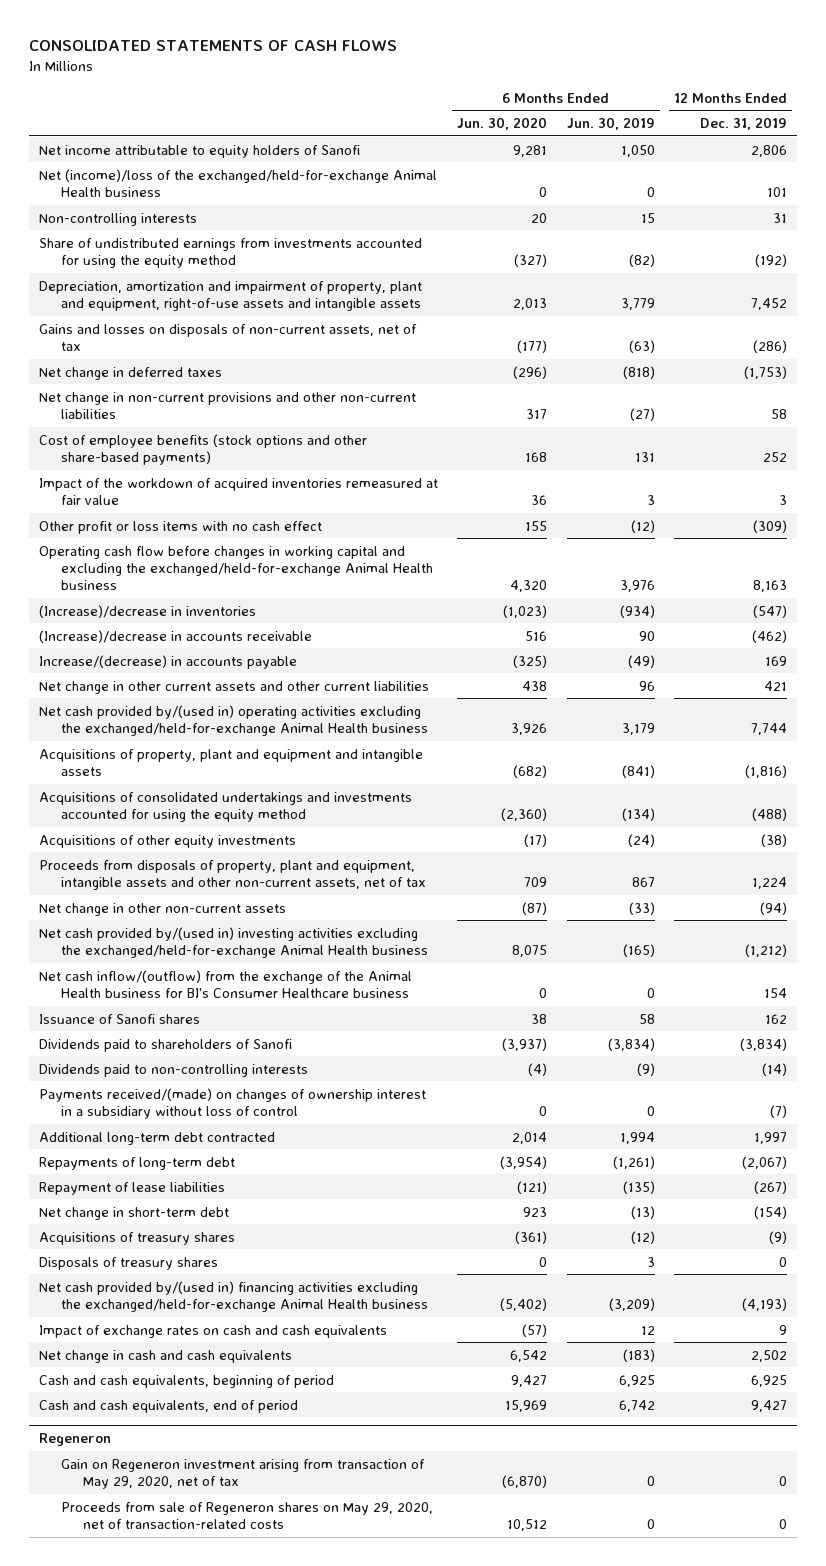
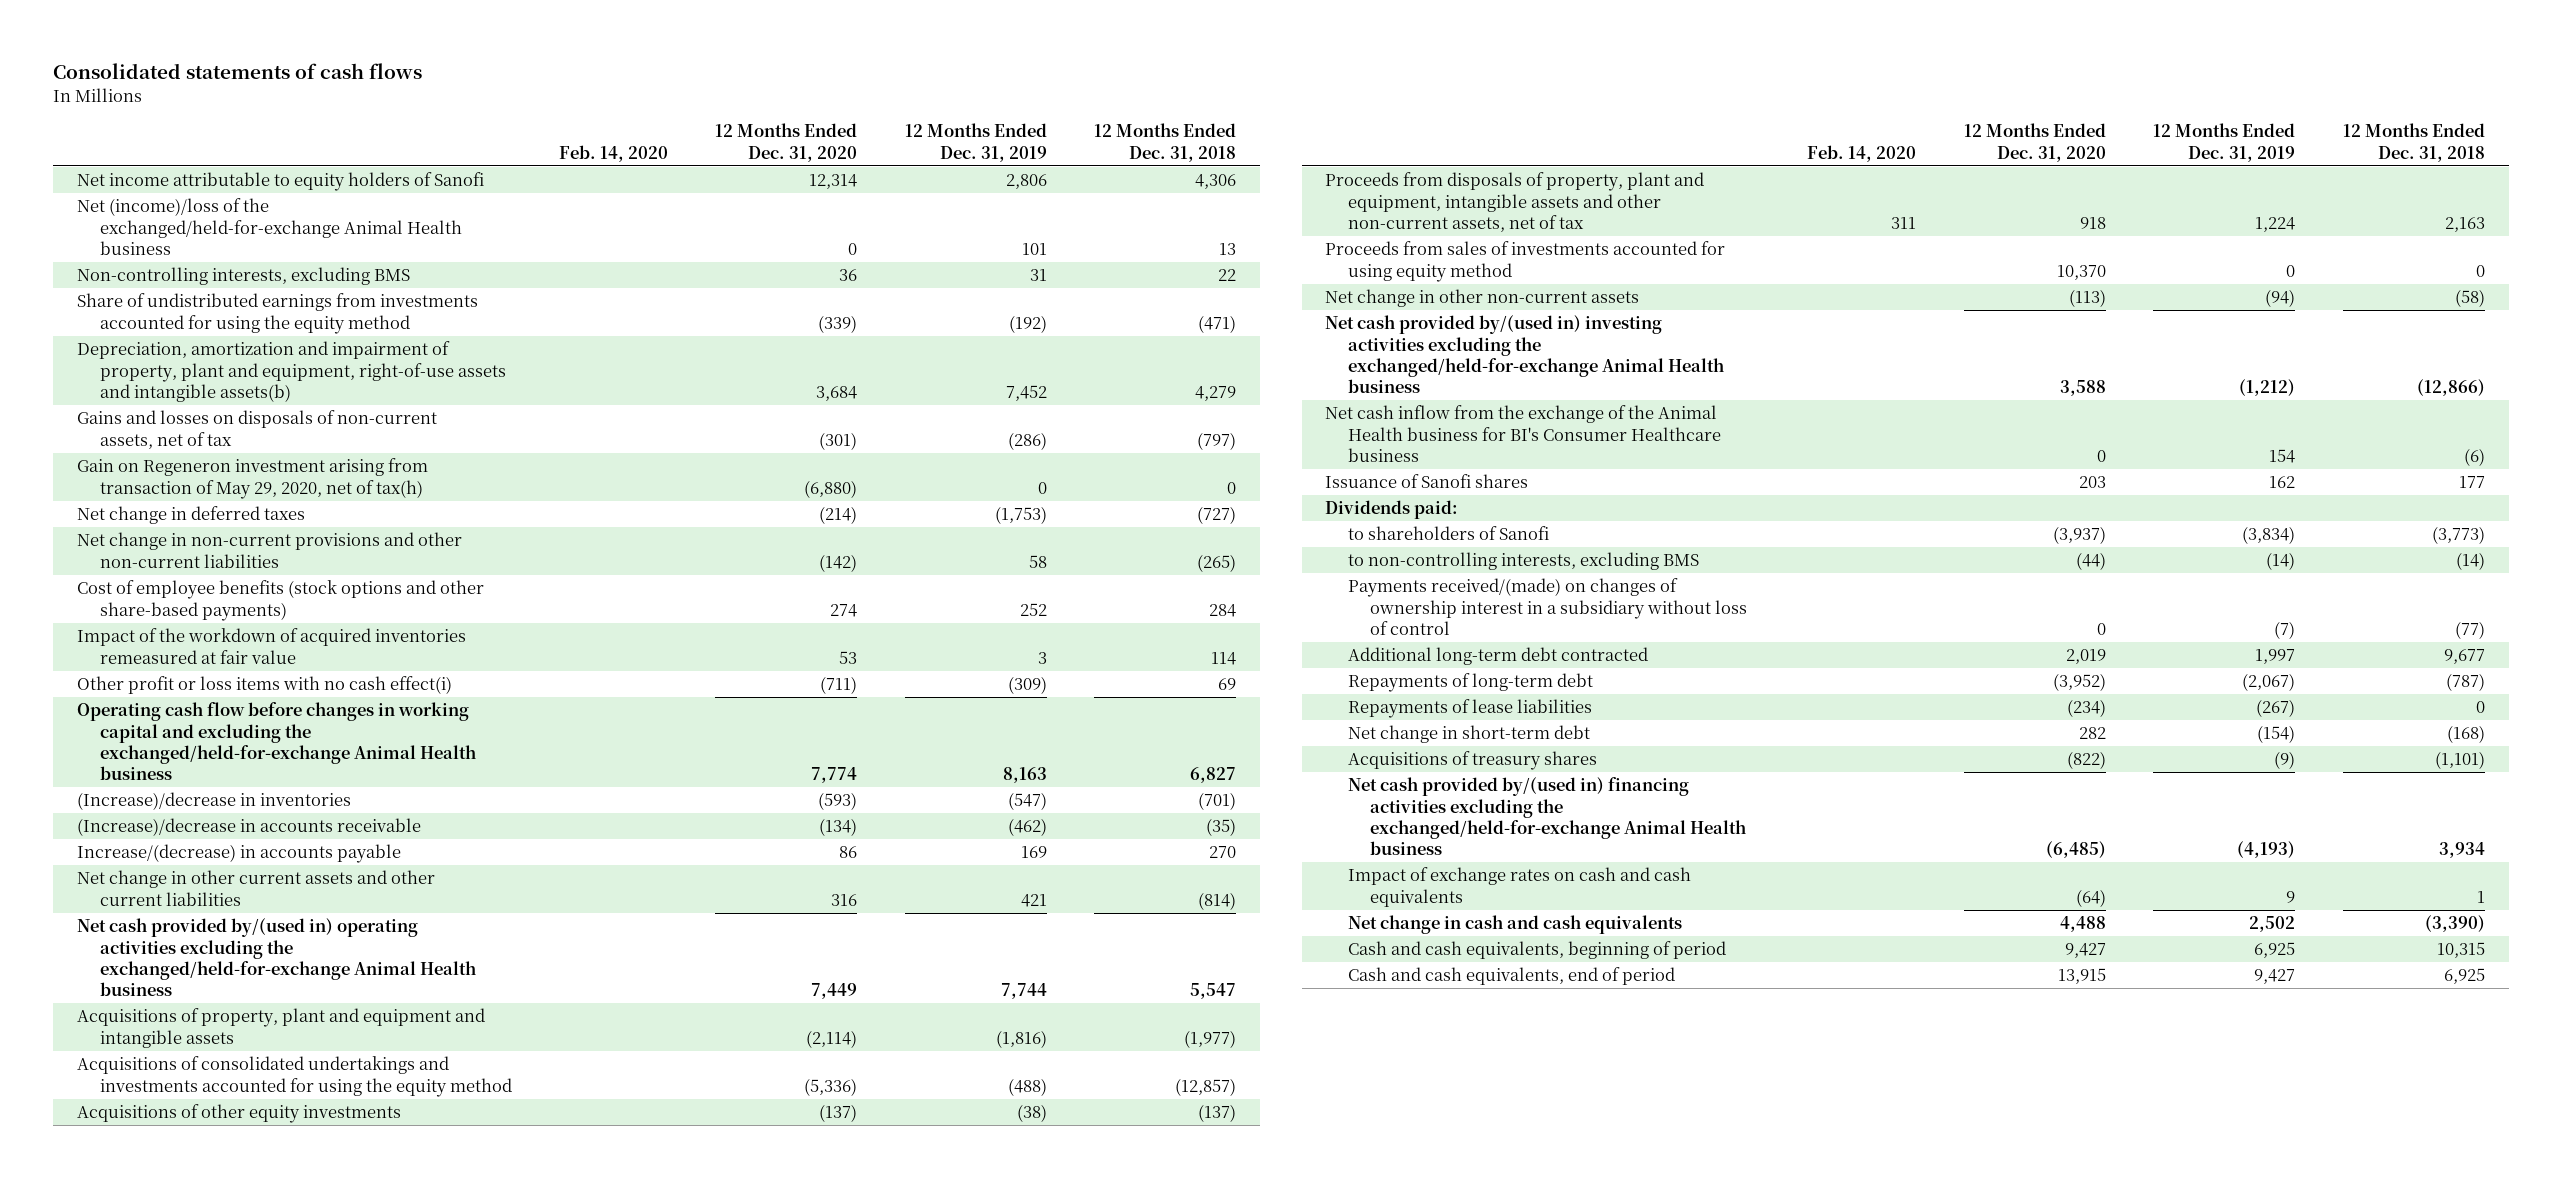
- CONSOLIDATED STATEMENTS OF CASH FLOWS
+ Consolidated statements of cash flows
- | 6 Months Ended Jun. 30, 2020 | 6 Months Ended Jun. 30, 2019 | 12 Months Ended Dec. 31, 2019
+ | Feb. 14, 2020 | 12 Months Ended Dec. 31, 2020 | 12 Months Ended Dec. 31, 2019 | 12 Months Ended Dec. 31, 2018
- Non-controlling interests | 20 | 15 | 31
+ Non-controlling interests, excluding BMS | | 36 | 31 | 22
- Depreciation, amortization and impairment of property, plant and equipment, right-of-use assets and intangible assets | 2,013 | 3,779 | 7,452
+ Depreciation, amortization and impairment of property, plant and equipment, right-of-use assets and intangible assets(b) | | 3,684 | 7,452 | 4,279
+ Gain on Regeneron investment arising from transaction of May 29, 2020, net of tax(h) | | (6,880) | 0 | 0
- Other profit or loss items with no cash effect | 155 | (12) | (309)
+ Other profit or loss items with no cash effect(i) | | (711) | (309) | 69
+ Proceeds from sales of investments accounted for using equity method | | 10,370 | 0 | 0
- Net cash inflow/(outflow) from the exchange of the Animal Health business for BI's Consumer Healthcare business | 0 | 0 | 154
+ Net cash inflow from the exchange of the Animal Health business for BI's Consumer Healthcare business | | 0 | 154 | (6)
- Dividends paid to shareholders of Sanofi | (3,937) | (3,834) | (3,834)
- Dividends paid to non-controlling interests | (4) | (9) | (14)
+ Dividends paid:
+ to shareholders of Sanofi | | (3,937) | (3,834) | (3,773)
+ to non-controlling interests, excluding BMS | | (44) | (14) | (14)
- Repayment of lease liabilities | (121) | (135) | (267)
+ Repayments of lease liabilities | | (234) | (267) | 0
- Disposals of treasury shares | 0 | 3 | 0
- Regeneron
- Gain on Regeneron investment arising from transaction of May 29, 2020, net of tax | (6,870) | 0 | 0
- Proceeds from sale of Regeneron shares on May 29, 2020, net of transaction-related costs | 10,512 | 0 | 0

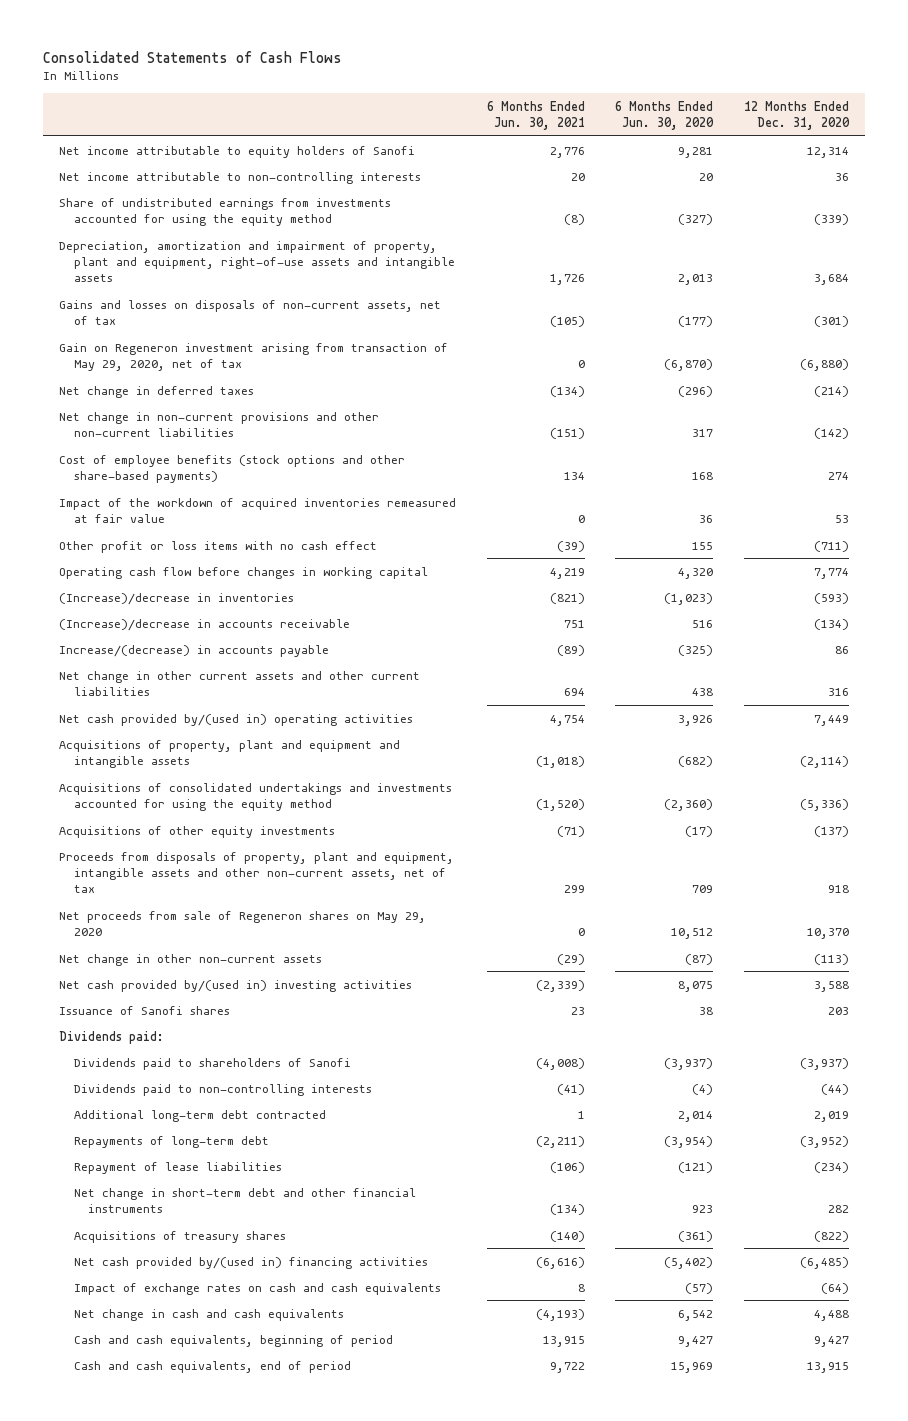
- Consolidated statements of cash flows
+ Consolidated Statements of Cash Flows
- | Feb. 14, 2020 | 12 Months Ended Dec. 31, 2020 | 12 Months Ended Dec. 31, 2019 | 12 Months Ended Dec. 31, 2018
+ | 6 Months Ended Jun. 30, 2021 | 6 Months Ended Jun. 30, 2020 | 12 Months Ended Dec. 31, 2020
- Net (income)/loss of the exchanged/held-for-exchange Animal Health business | | 0 | 101 | 13
- Non-controlling interests, excluding BMS | | 36 | 31 | 22
+ Net income attributable to non-controlling interests | 20 | 20 | 36
- Depreciation, amortization and impairment of property, plant and equipment, right-of-use assets and intangible assets(b) | | 3,684 | 7,452 | 4,279
+ Depreciation, amortization and impairment of property, plant and equipment, right-of-use assets and intangible assets | 1,726 | 2,013 | 3,684
- Gain on Regeneron investment arising from transaction of May 29, 2020, net of tax(h) | | (6,880) | 0 | 0
+ Gain on Regeneron investment arising from transaction of May 29, 2020, net of tax | 0 | (6,870) | (6,880)
- Other profit or loss items with no cash effect(i) | | (711) | (309) | 69
- Operating cash flow before changes in working capital and excluding the exchanged/held-for-exchange Animal Health business | | 7,774 | 8,163 | 6,827
+ Other profit or loss items with no cash effect | (39) | 155 | (711)
+ Operating cash flow before changes in working capital | 4,219 | 4,320 | 7,774
- Net cash provided by/(used in) operating activities excluding the exchanged/held-for-exchange Animal Health business | | 7,449 | 7,744 | 5,547
+ Net cash provided by/(used in) operating activities | 4,754 | 3,926 | 7,449
- Proceeds from sales of investments accounted for using equity method | | 10,370 | 0 | 0
+ Net proceeds from sale of Regeneron shares on May 29, 2020 | 0 | 10,512 | 10,370
- Net cash provided by/(used in) investing activities excluding the exchanged/held-for-exchange Animal Health business | | 3,588 | (1,212) | (12,866)
- Net cash inflow from the exchange of the Animal Health business for BI's Consumer Healthcare business | | 0 | 154 | (6)
+ Net cash provided by/(used in) investing activities | (2,339) | 8,075 | 3,588
- to shareholders of Sanofi | | (3,937) | (3,834) | (3,773)
- to non-controlling interests, excluding BMS | | (44) | (14) | (14)
- Payments received/(made) on changes of ownership interest in a subsidiary without loss of control | | 0 | (7) | (77)
+ Dividends paid to shareholders of Sanofi | (4,008) | (3,937) | (3,937)
+ Dividends paid to non-controlling interests | (41) | (4) | (44)
- Repayments of lease liabilities | | (234) | (267) | 0
- Net change in short-term debt | | 282 | (154) | (168)
+ Repayment of lease liabilities | (106) | (121) | (234)
+ Net change in short-term debt and other financial instruments | (134) | 923 | 282
- Net cash provided by/(used in) financing activities excluding the exchanged/held-for-exchange Animal Health business | | (6,485) | (4,193) | 3,934
+ Net cash provided by/(used in) financing activities | (6,616) | (5,402) | (6,485)

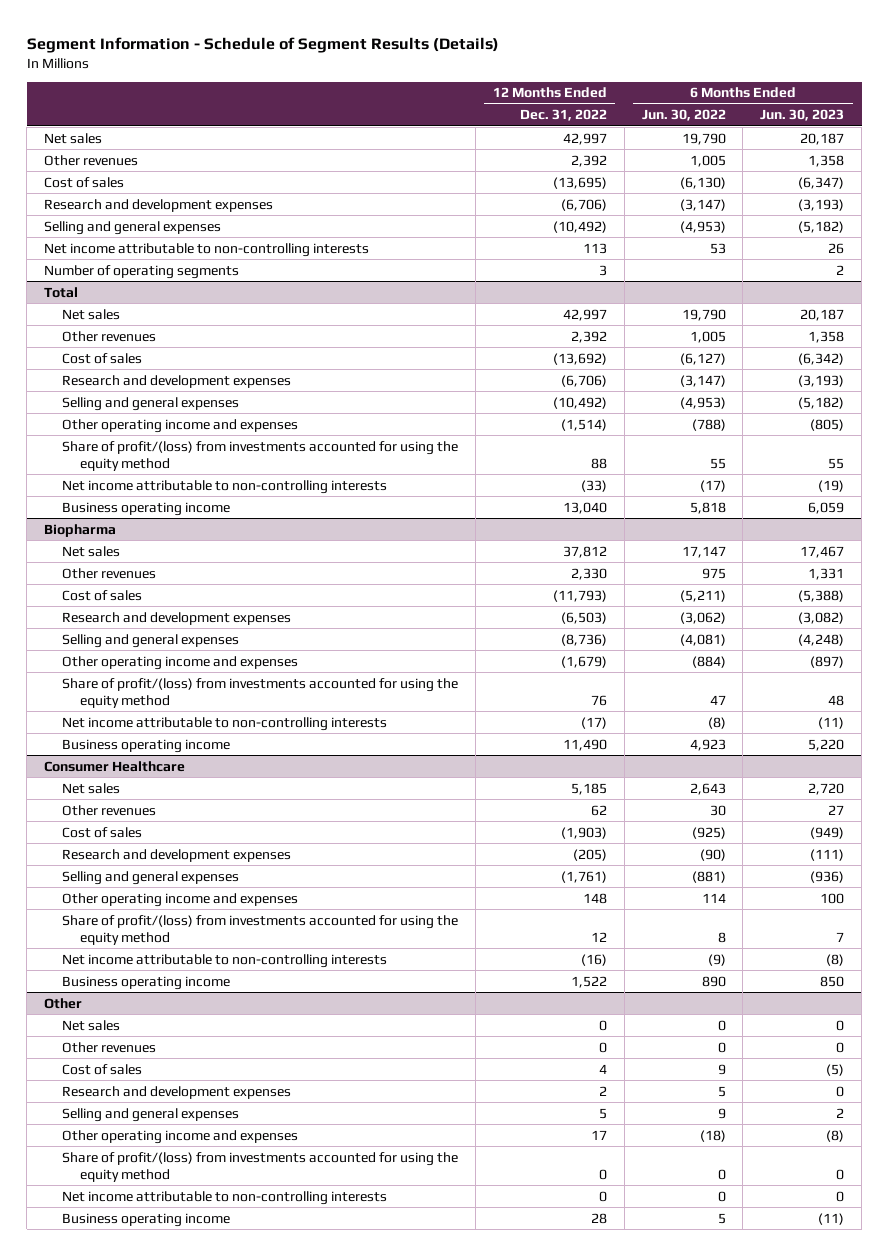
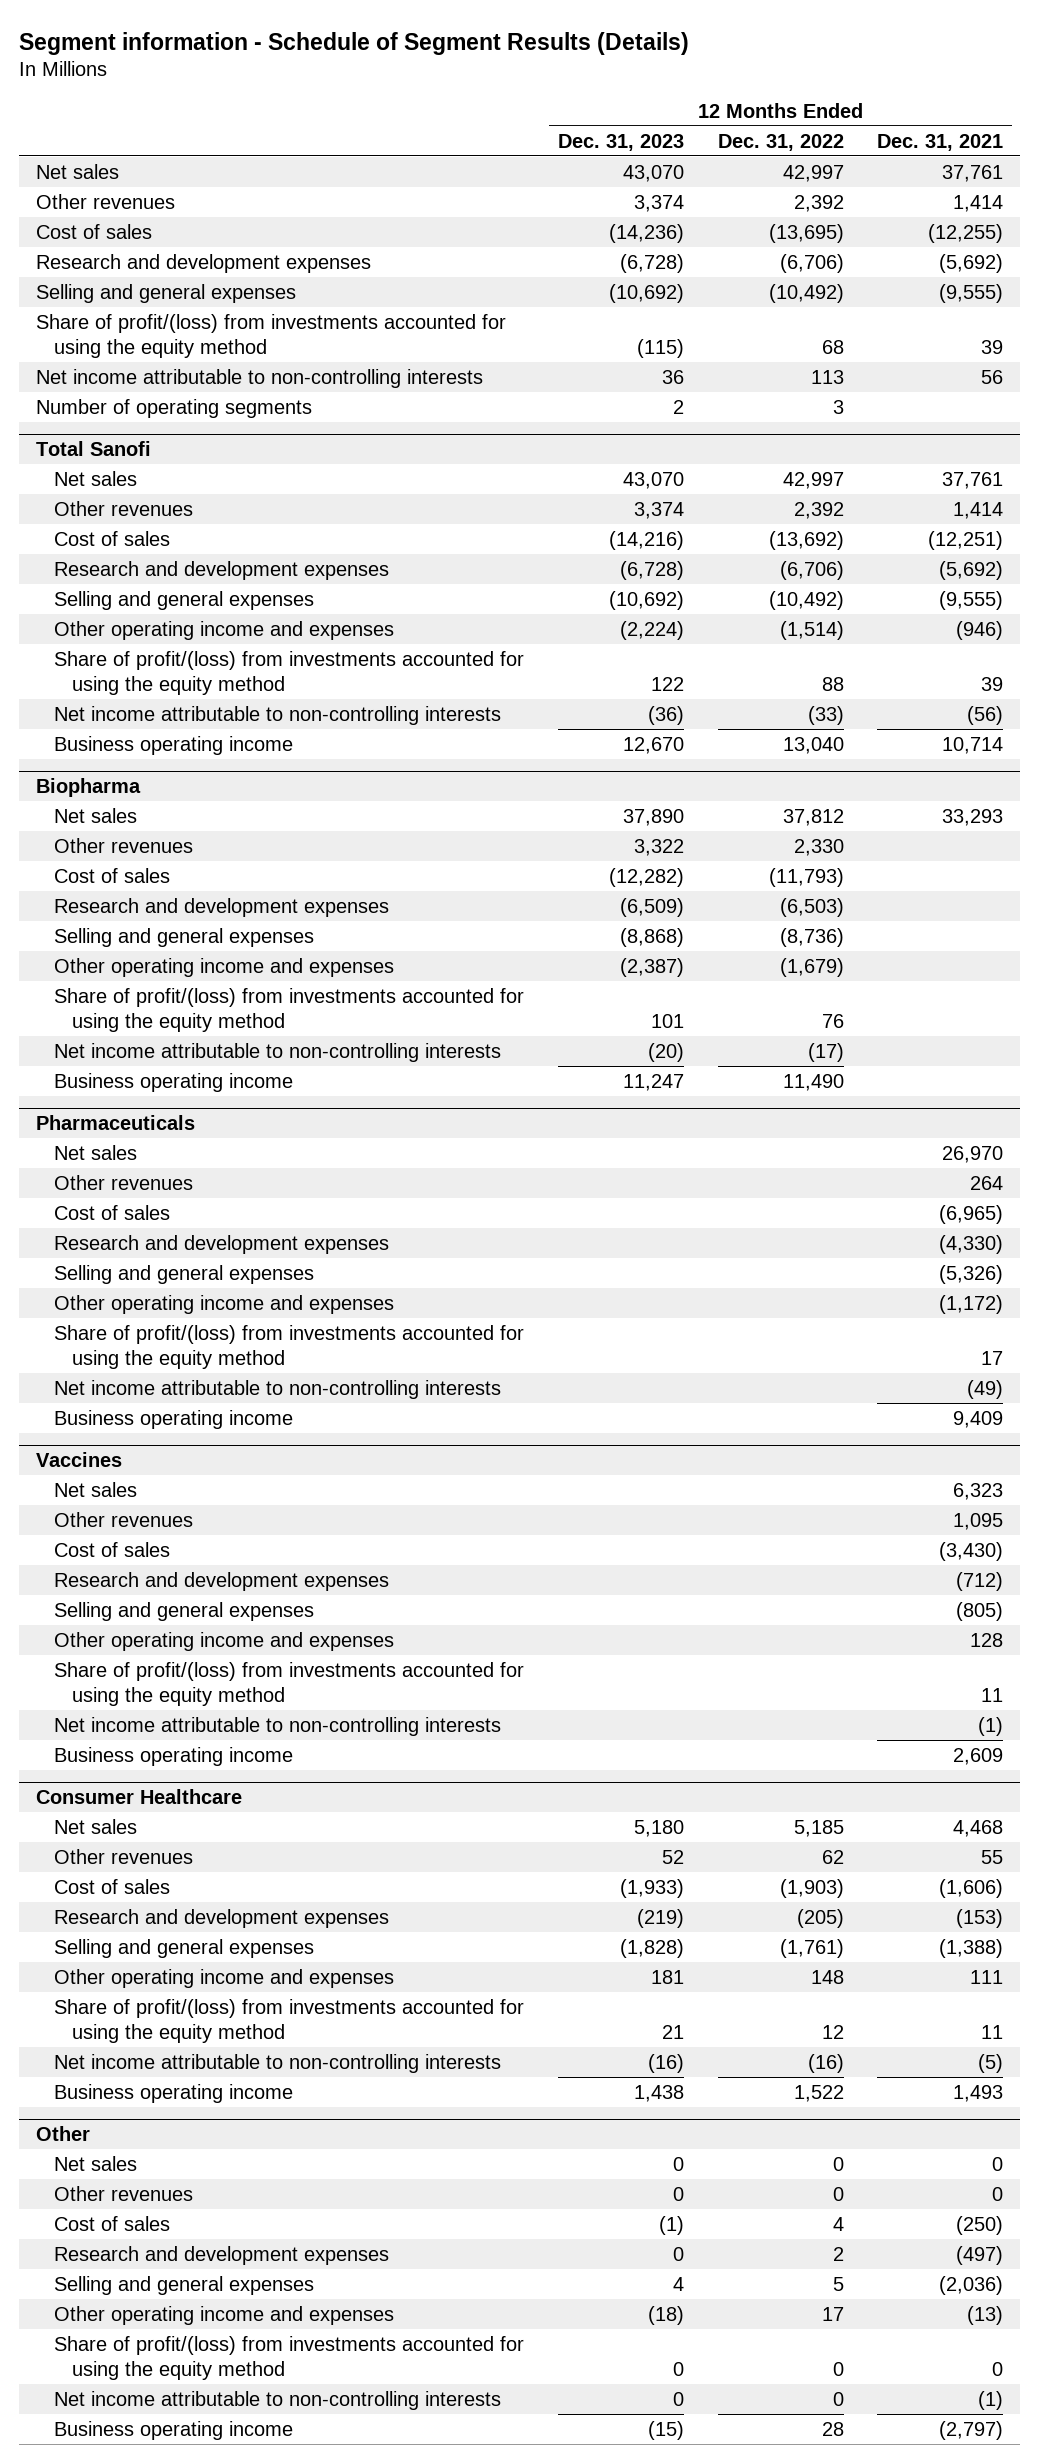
- Segment Information - Schedule of Segment Results (Details)
+ Segment information - Schedule of Segment Results (Details)
- | 12 Months Ended Dec. 31, 2022 | 6 Months Ended Jun. 30, 2022 | 6 Months Ended Jun. 30, 2023
+ | 12 Months Ended Dec. 31, 2023 | 12 Months Ended Dec. 31, 2022 | 12 Months Ended Dec. 31, 2021
+ Share of profit/(loss) from investments accounted for using the equity method | (115) | 68 | 39
- Total
+ Total Sanofi
+ Pharmaceuticals
+ Net sales | | | 26,970
+ Other revenues | | | 264
+ Cost of sales | | | (6,965)
+ Research and development expenses | | | (4,330)
+ Selling and general expenses | | | (5,326)
+ Other operating income and expenses | | | (1,172)
+ Share of profit/(loss) from investments accounted for using the equity method | | | 17
+ Net income attributable to non-controlling interests | | | (49)
+ Business operating income | | | 9,409
+ Vaccines
+ Net sales | | | 6,323
+ Other revenues | | | 1,095
+ Cost of sales | | | (3,430)
+ Research and development expenses | | | (712)
+ Selling and general expenses | | | (805)
+ Other operating income and expenses | | | 128
+ Share of profit/(loss) from investments accounted for using the equity method | | | 11
+ Net income attributable to non-controlling interests | | | (1)
+ Business operating income | | | 2,609

